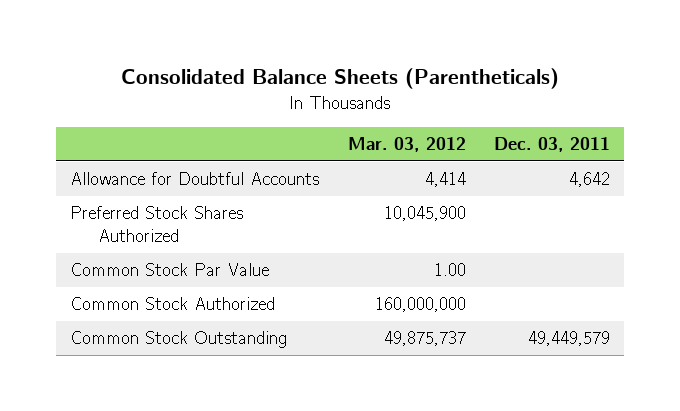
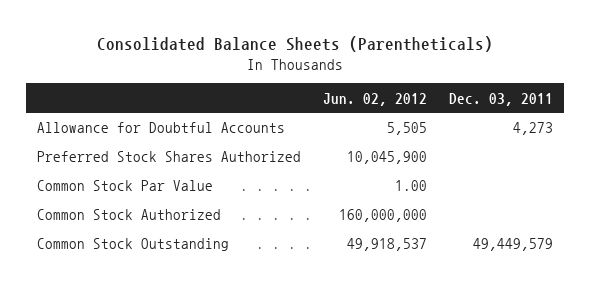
- | Mar. 03, 2012 | Dec. 03, 2011
+ | Jun. 02, 2012 | Dec. 03, 2011
- Allowance for Doubtful Accounts | 4,414 | 4,642
+ Allowance for Doubtful Accounts | 5,505 | 4,273

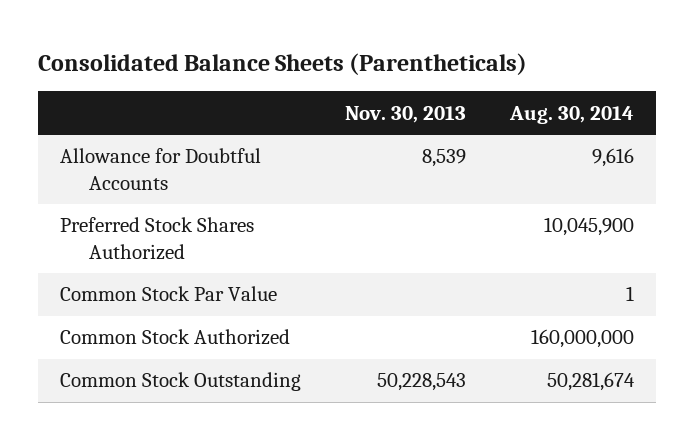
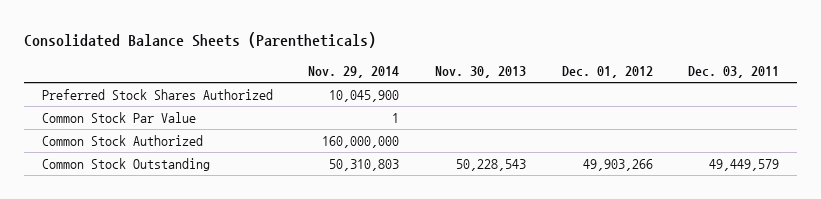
- | Nov. 30, 2013 | Aug. 30, 2014
+ | Nov. 29, 2014 | Nov. 30, 2013 | Dec. 01, 2012 | Dec. 03, 2011
- Allowance for Doubtful Accounts | 8,539 | 9,616

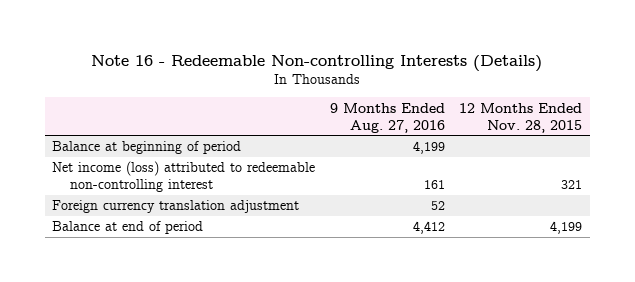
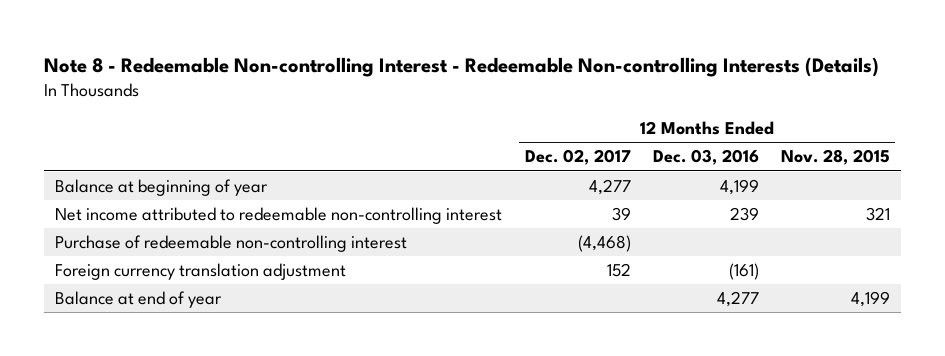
- Note 16 - Redeemable Non-controlling Interests (Details)
+ Note 8 - Redeemable Non-controlling Interest - Redeemable Non-controlling Interests (Details)
- | 9 Months Ended Aug. 27, 2016 | 12 Months Ended Nov. 28, 2015
+ | 12 Months Ended Dec. 02, 2017 | 12 Months Ended Dec. 03, 2016 | 12 Months Ended Nov. 28, 2015
- Balance at beginning of period | 4,199 |
- Net income (loss) attributed to redeemable non-controlling interest | 161 | 321
+ Balance at beginning of year | 4,277 | 4,199 |
+ Net income attributed to redeemable non-controlling interest | 39 | 239 | 321
+ Purchase of redeemable non-controlling interest | (4,468) | |
- Balance at end of period | 4,412 | 4,199
+ Balance at end of year | | 4,277 | 4,199

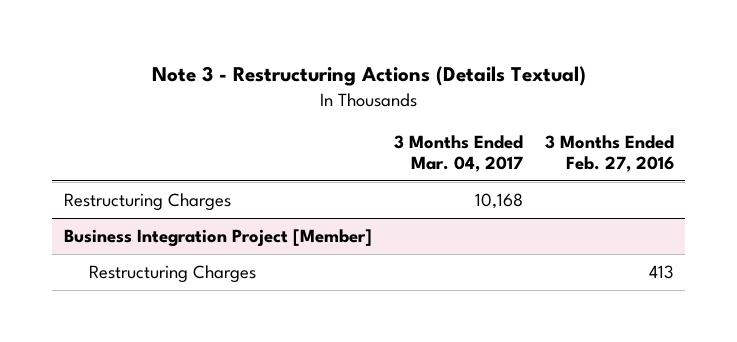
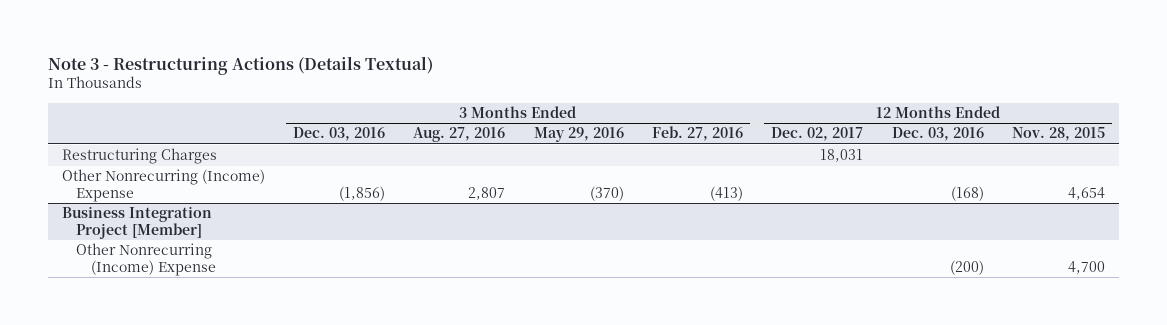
- | 3 Months Ended Mar. 04, 2017 | 3 Months Ended Feb. 27, 2016
+ | 3 Months Ended Dec. 03, 2016 | 3 Months Ended Aug. 27, 2016 | 3 Months Ended May 29, 2016 | 3 Months Ended Feb. 27, 2016 | 12 Months Ended Dec. 02, 2017 | 12 Months Ended Dec. 03, 2016 | 12 Months Ended Nov. 28, 2015
+ Other Nonrecurring (Income) Expense | (1,856) | 2,807 | (370) | (413) | | (168) | 4,654
@ Business Integration Project [Member]
- Restructuring Charges | | 413
+ Other Nonrecurring (Income) Expense | | | | | | (200) | 4,700

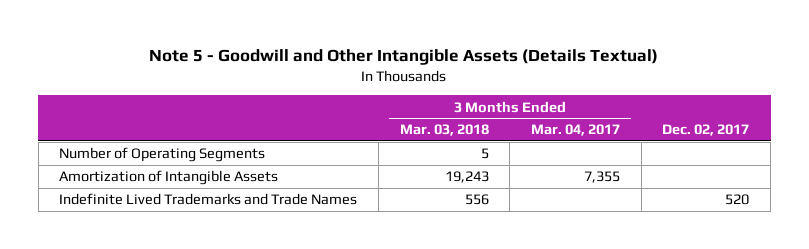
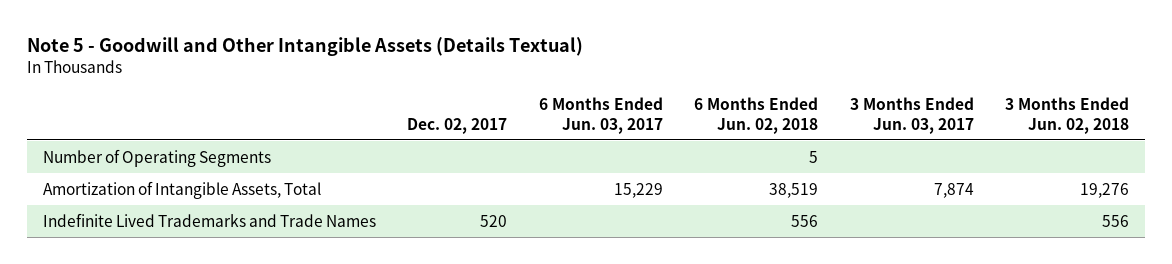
- | 3 Months Ended Mar. 03, 2018 | 3 Months Ended Mar. 04, 2017 | Dec. 02, 2017
+ | Dec. 02, 2017 | 6 Months Ended Jun. 03, 2017 | 6 Months Ended Jun. 02, 2018 | 3 Months Ended Jun. 03, 2017 | 3 Months Ended Jun. 02, 2018
- Amortization of Intangible Assets | 19,243 | 7,355 |
+ Amortization of Intangible Assets, Total | | 15,229 | 38,519 | 7,874 | 19,276

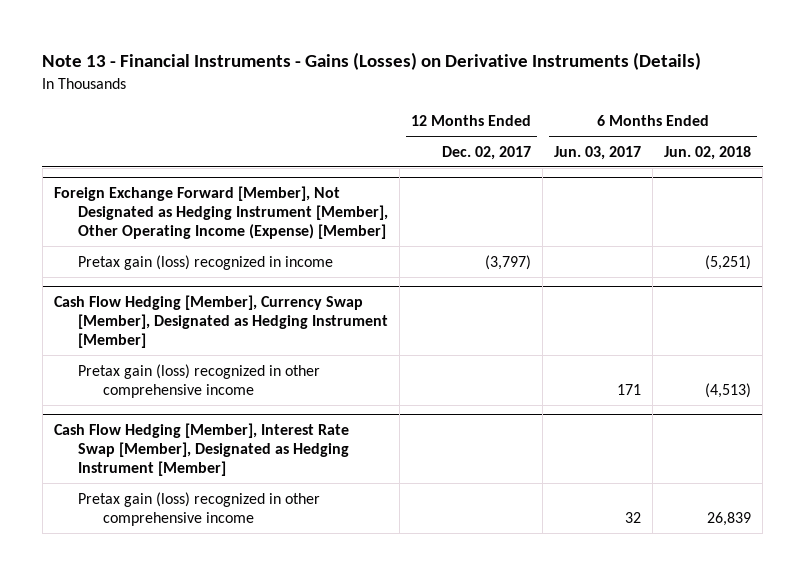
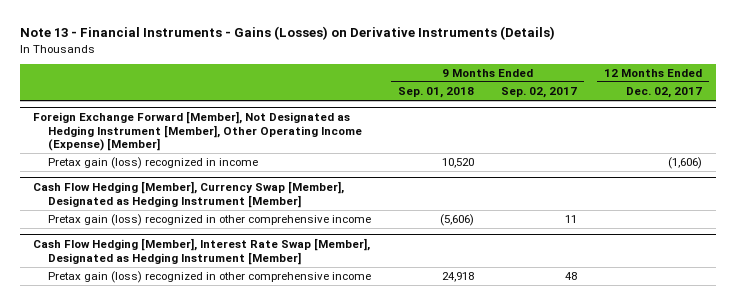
- | 12 Months Ended Dec. 02, 2017 | 6 Months Ended Jun. 03, 2017 | 6 Months Ended Jun. 02, 2018
+ | 9 Months Ended Sep. 01, 2018 | 9 Months Ended Sep. 02, 2017 | 12 Months Ended Dec. 02, 2017
@ Foreign Exchange Forward [Member], Not Designated as Hedging Instrument [Member], Other Operating Income (Expense) [Member]
- Pretax gain (loss) recognized in income | (3,797) | | (5,251)
+ Pretax gain (loss) recognized in income | 10,520 | | (1,606)

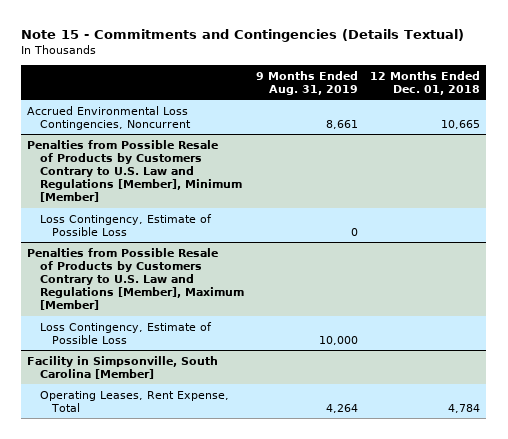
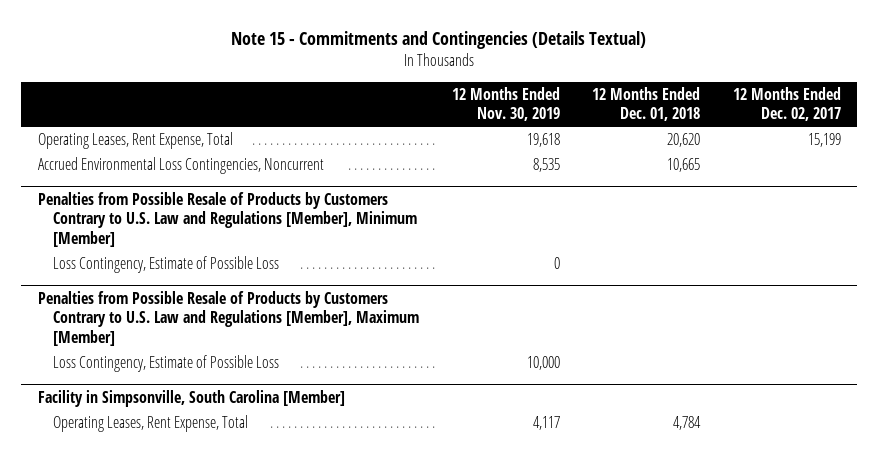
- | 9 Months Ended Aug. 31, 2019 | 12 Months Ended Dec. 01, 2018
+ | 12 Months Ended Nov. 30, 2019 | 12 Months Ended Dec. 01, 2018 | 12 Months Ended Dec. 02, 2017
+ Operating Leases, Rent Expense, Total | 19,618 | 20,620 | 15,199

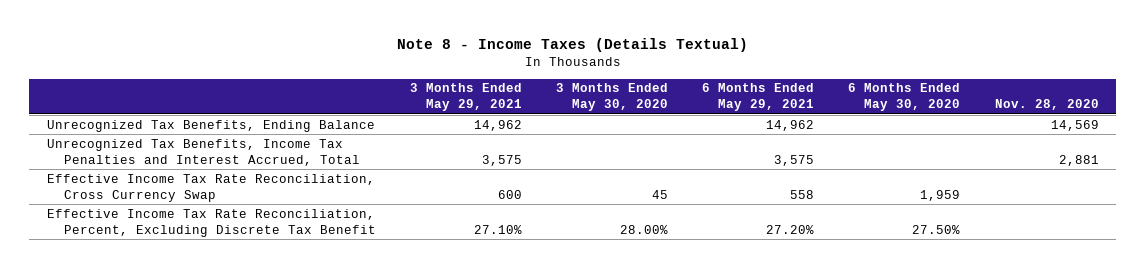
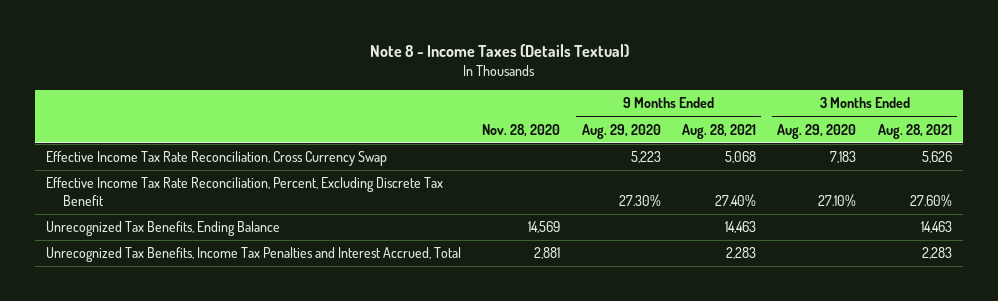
- | 3 Months Ended May 29, 2021 | 3 Months Ended May 30, 2020 | 6 Months Ended May 29, 2021 | 6 Months Ended May 30, 2020 | Nov. 28, 2020
+ | Nov. 28, 2020 | 9 Months Ended Aug. 29, 2020 | 9 Months Ended Aug. 28, 2021 | 3 Months Ended Aug. 29, 2020 | 3 Months Ended Aug. 28, 2021
moved down: Unrecognized Tax Benefits, Ending Balance | 14,569 | | 14,463 | | 14,463
moved down: Unrecognized Tax Benefits, Income Tax Penalties and Interest Accrued, Total | 2,881 | | 2,283 | | 2,283

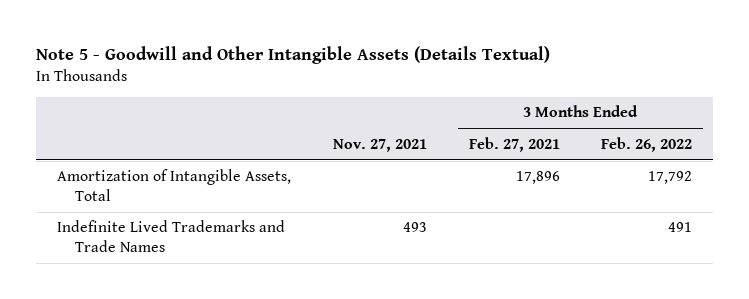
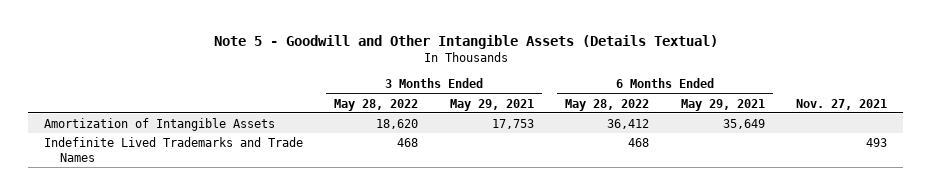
- | Nov. 27, 2021 | 3 Months Ended Feb. 27, 2021 | 3 Months Ended Feb. 26, 2022
+ | 3 Months Ended May 28, 2022 | 3 Months Ended May 29, 2021 | 6 Months Ended May 28, 2022 | 6 Months Ended May 29, 2021 | Nov. 27, 2021
- Amortization of Intangible Assets, Total | | 17,896 | 17,792
+ Amortization of Intangible Assets | 18,620 | 17,753 | 36,412 | 35,649 |

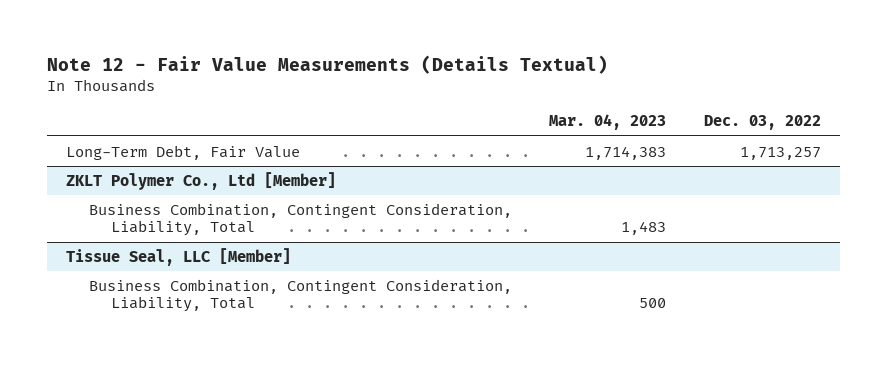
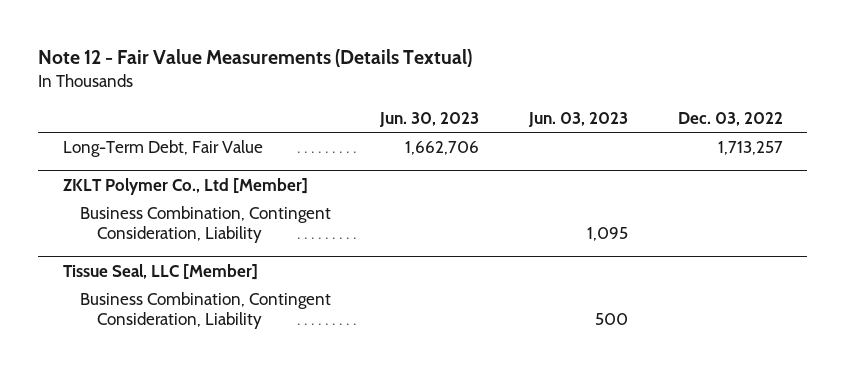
- | Mar. 04, 2023 | Dec. 03, 2022
+ | Jun. 30, 2023 | Jun. 03, 2023 | Dec. 03, 2022
@ ZKLT Polymer Co., Ltd [Member]
- Business Combination, Contingent Consideration, Liability, Total | 1,483 |
+ Business Combination, Contingent Consideration, Liability | | 1,095 |
@ Tissue Seal, LLC [Member]
- Business Combination, Contingent Consideration, Liability, Total | 500 |
+ Business Combination, Contingent Consideration, Liability | | 500 |

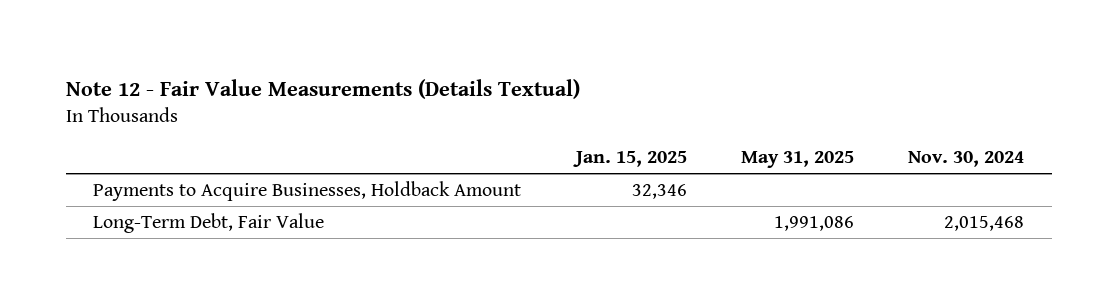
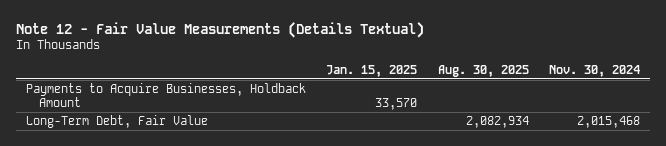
- | Jan. 15, 2025 | May 31, 2025 | Nov. 30, 2024
+ | Jan. 15, 2025 | Aug. 30, 2025 | Nov. 30, 2024
- Payments to Acquire Businesses, Holdback Amount | 32,346 | |
+ Payments to Acquire Businesses, Holdback Amount | 33,570 | |

